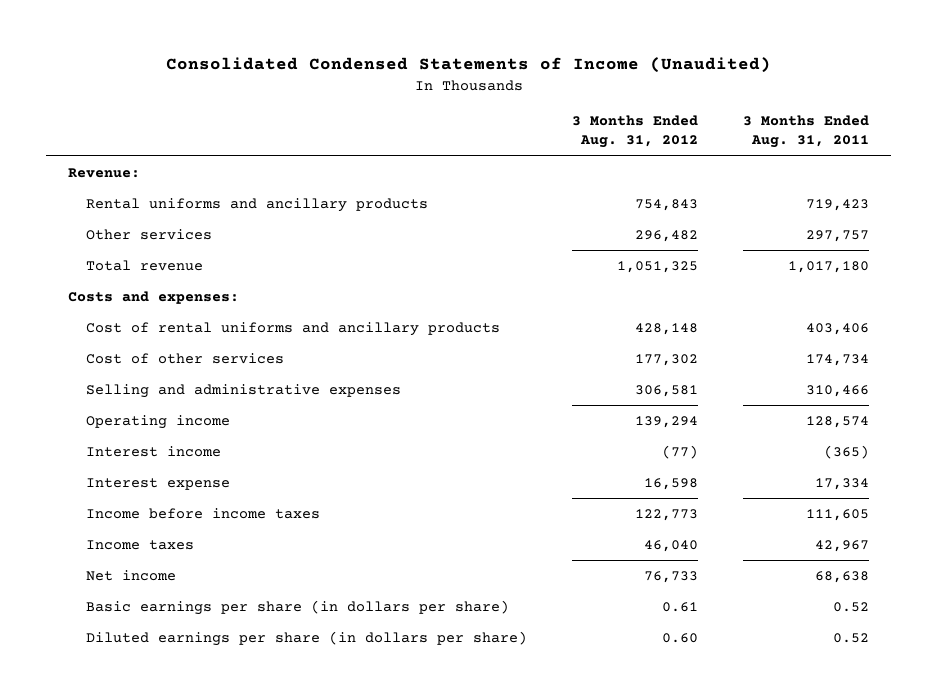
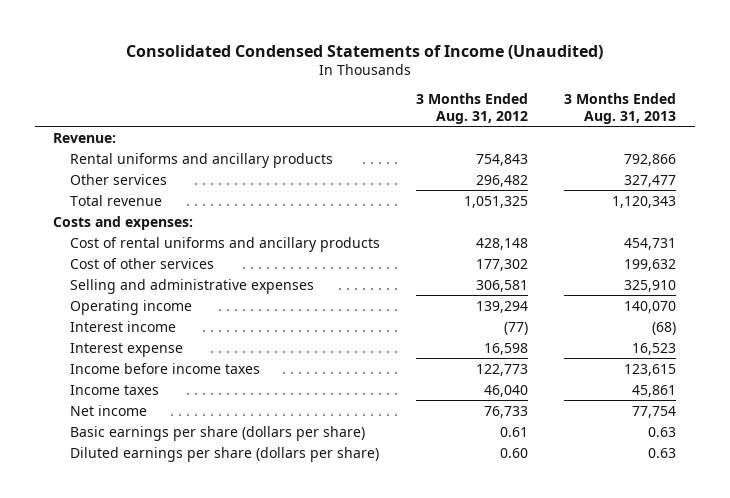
- | 3 Months Ended Aug. 31, 2012 | 3 Months Ended Aug. 31, 2011
+ | 3 Months Ended Aug. 31, 2012 | 3 Months Ended Aug. 31, 2013
- Basic earnings per share (in dollars per share) | 0.61 | 0.52
- Diluted earnings per share (in dollars per share) | 0.60 | 0.52
+ Basic earnings per share (dollars per share) | 0.61 | 0.63
+ Diluted earnings per share (dollars per share) | 0.60 | 0.63

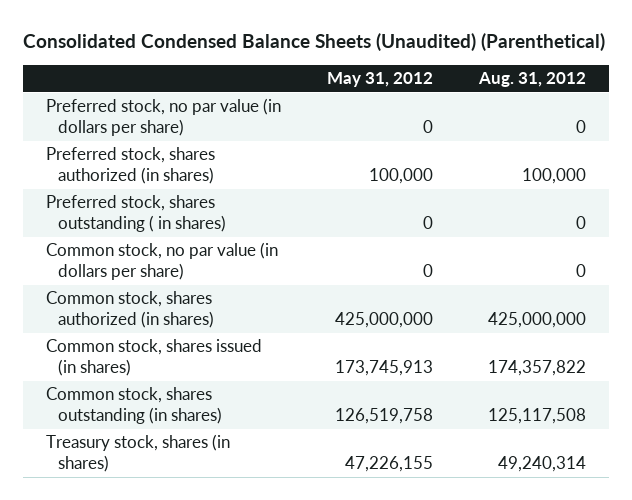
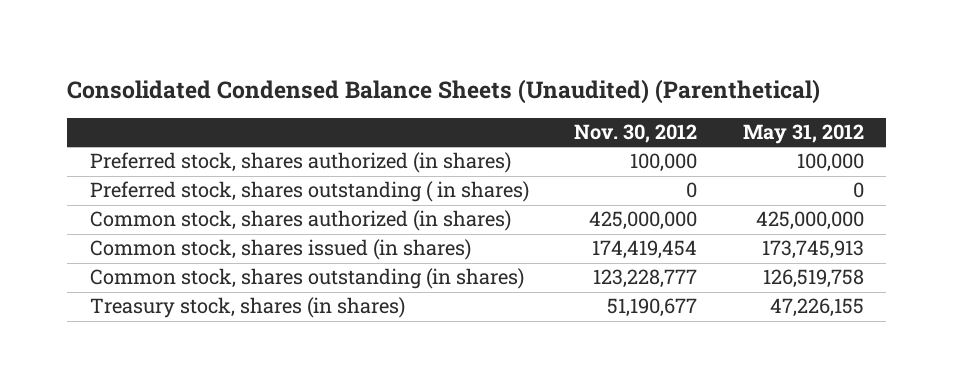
- | May 31, 2012 | Aug. 31, 2012
+ | Nov. 30, 2012 | May 31, 2012
- Preferred stock, no par value (in dollars per share) | 0 | 0
- Common stock, no par value (in dollars per share) | 0 | 0

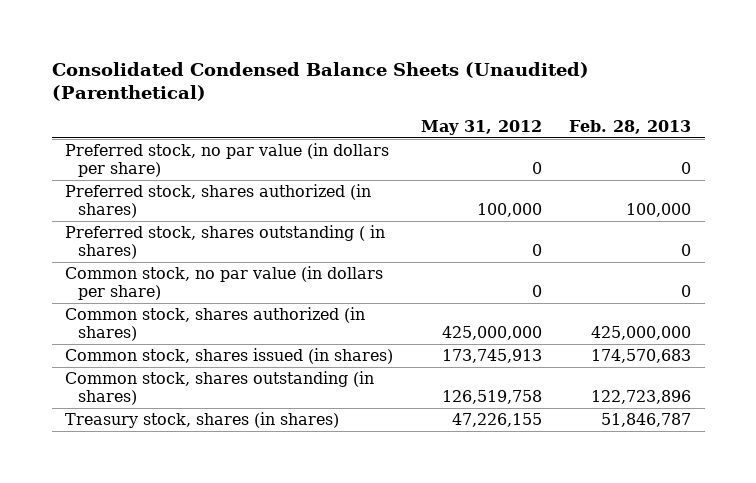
- | Nov. 30, 2012 | May 31, 2012
+ | May 31, 2012 | Feb. 28, 2013
+ Preferred stock, no par value (in dollars per share) | 0 | 0
+ Common stock, no par value (in dollars per share) | 0 | 0

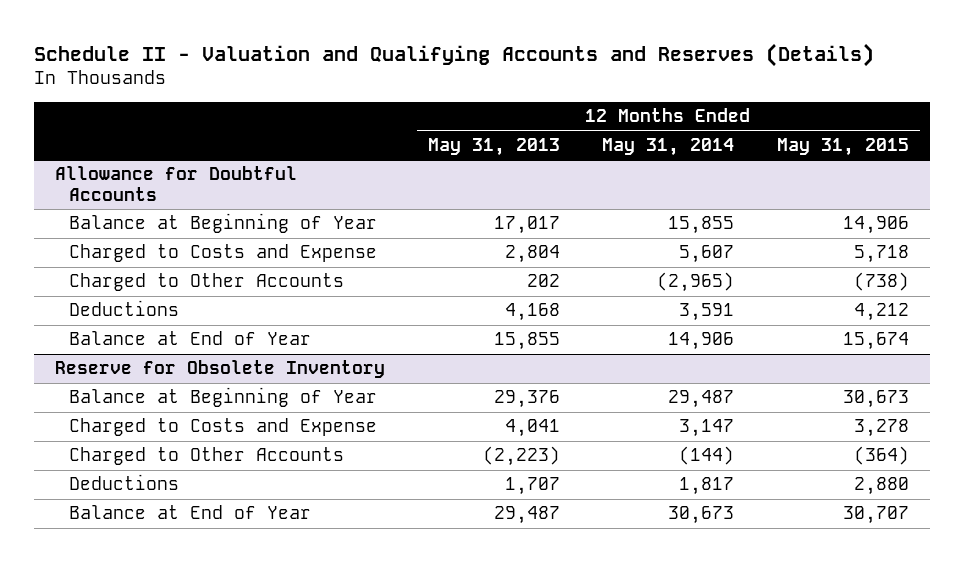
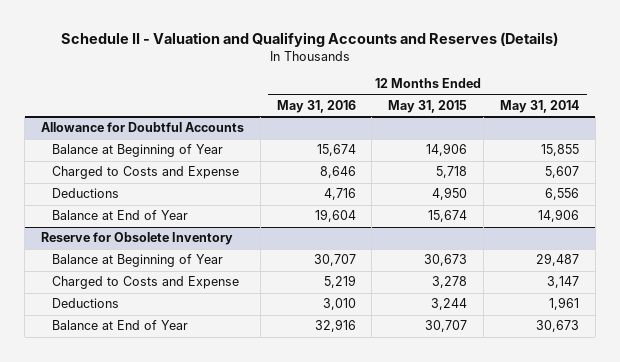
- | 12 Months Ended May 31, 2013 | 12 Months Ended May 31, 2014 | 12 Months Ended May 31, 2015
+ | 12 Months Ended May 31, 2016 | 12 Months Ended May 31, 2015 | 12 Months Ended May 31, 2014
@ Allowance for Doubtful Accounts
- Charged to Other Accounts | 202 | (2,965) | (738)
- Deductions | 4,168 | 3,591 | 4,212
+ Deductions | 4,716 | 4,950 | 6,556
@ Reserve for Obsolete Inventory
- Charged to Other Accounts | (2,223) | (144) | (364)
- Deductions | 1,707 | 1,817 | 2,880
+ Deductions | 3,010 | 3,244 | 1,961

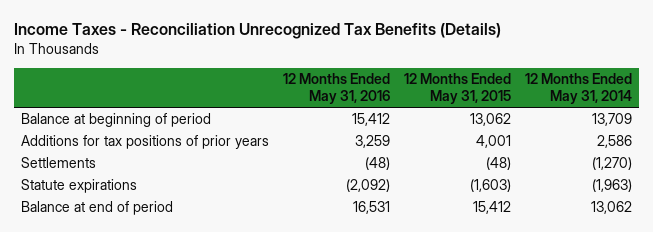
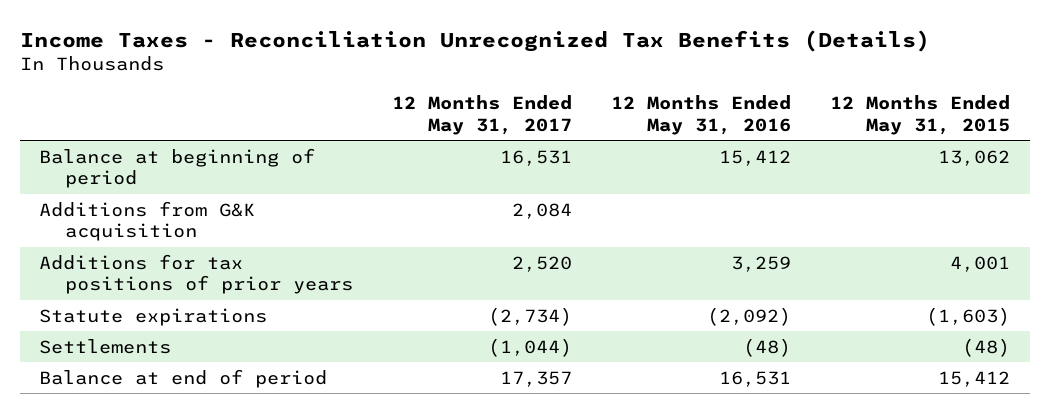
- | 12 Months Ended May 31, 2016 | 12 Months Ended May 31, 2015 | 12 Months Ended May 31, 2014
+ | 12 Months Ended May 31, 2017 | 12 Months Ended May 31, 2016 | 12 Months Ended May 31, 2015
+ Additions from G&K acquisition | 2,084 | |
moved down: Settlements | (1,044) | (48) | (48)

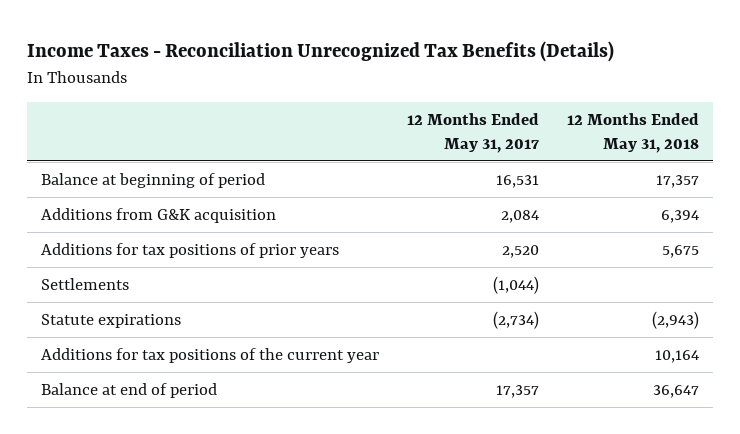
- | 12 Months Ended May 31, 2017 | 12 Months Ended May 31, 2016 | 12 Months Ended May 31, 2015
+ | 12 Months Ended May 31, 2017 | 12 Months Ended May 31, 2018
moved down: Statute expirations | (2,734) | (2,943)
+ Additions for tax positions of the current year | | 10,164

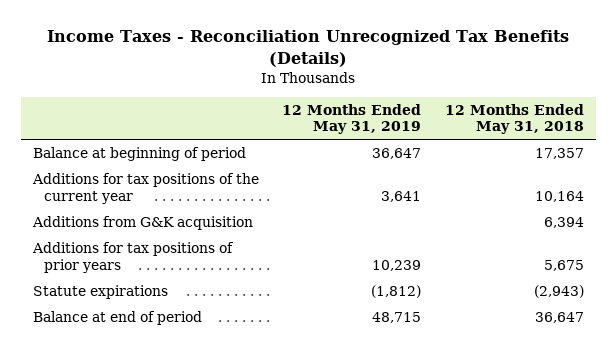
- | 12 Months Ended May 31, 2017 | 12 Months Ended May 31, 2018
+ | 12 Months Ended May 31, 2019 | 12 Months Ended May 31, 2018
moved up: Additions for tax positions of the current year | 3,641 | 10,164
- Settlements | (1,044) |

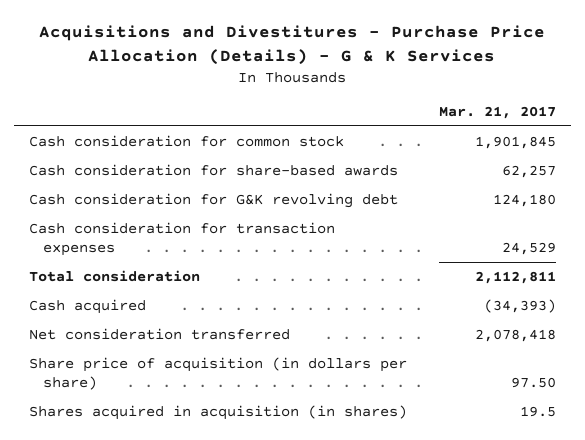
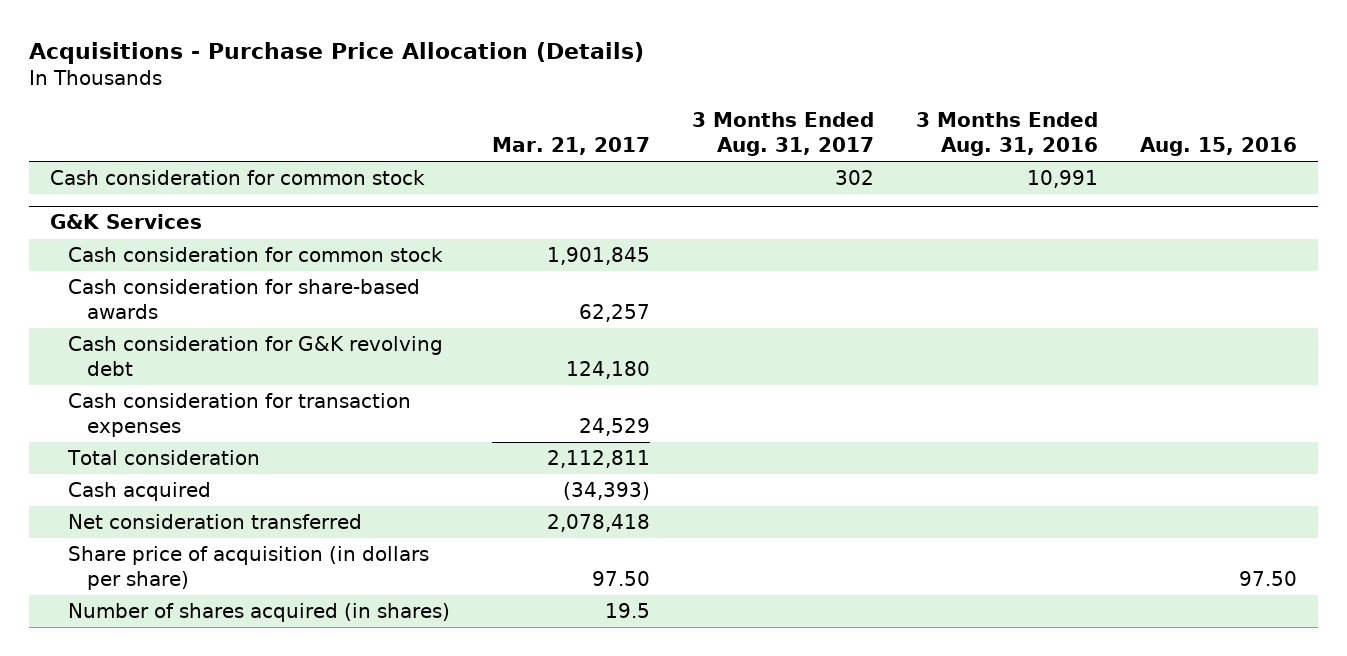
- Acquisitions and Divestitures - Purchase Price Allocation (Details) - G & K Services
+ Acquisitions - Purchase Price Allocation (Details)
- | Mar. 21, 2017
+ | Mar. 21, 2017 | 3 Months Ended Aug. 31, 2017 | 3 Months Ended Aug. 31, 2016 | Aug. 15, 2016
+ Cash consideration for common stock | | 302 | 10,991 |
+ G&K Services
- Shares acquired in acquisition (in shares) | 19.5
+ Number of shares acquired (in shares) | 19.5 | | |

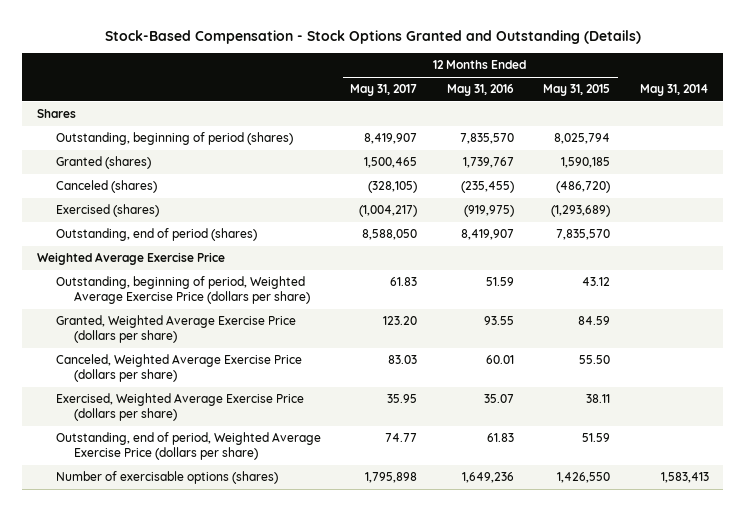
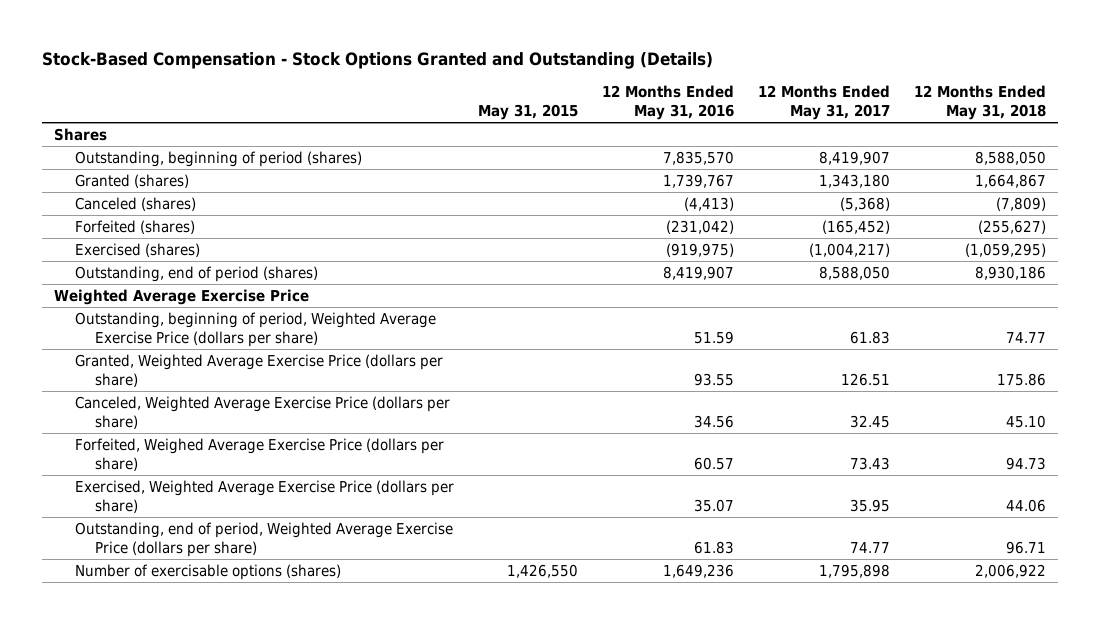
- | 12 Months Ended May 31, 2017 | 12 Months Ended May 31, 2016 | 12 Months Ended May 31, 2015 | May 31, 2014
+ | May 31, 2015 | 12 Months Ended May 31, 2016 | 12 Months Ended May 31, 2017 | 12 Months Ended May 31, 2018
- Granted (shares) | 1,500,465 | 1,739,767 | 1,590,185 |
- Canceled (shares) | (328,105) | (235,455) | (486,720) |
+ Granted (shares) | | 1,739,767 | 1,343,180 | 1,664,867
+ Canceled (shares) | | (4,413) | (5,368) | (7,809)
+ Forfeited (shares) | | (231,042) | (165,452) | (255,627)
- Granted, Weighted Average Exercise Price (dollars per share) | 123.20 | 93.55 | 84.59 |
- Canceled, Weighted Average Exercise Price (dollars per share) | 83.03 | 60.01 | 55.50 |
+ Granted, Weighted Average Exercise Price (dollars per share) | | 93.55 | 126.51 | 175.86
+ Canceled, Weighted Average Exercise Price (dollars per share) | | 34.56 | 32.45 | 45.10
+ Forfeited, Weighed Average Exercise Price (dollars per share) | | 60.57 | 73.43 | 94.73

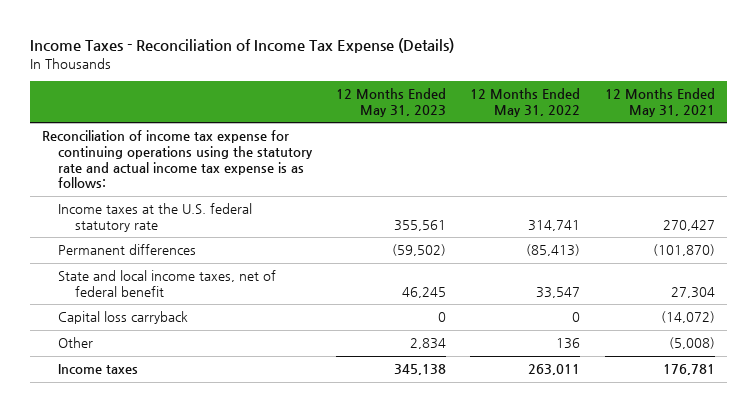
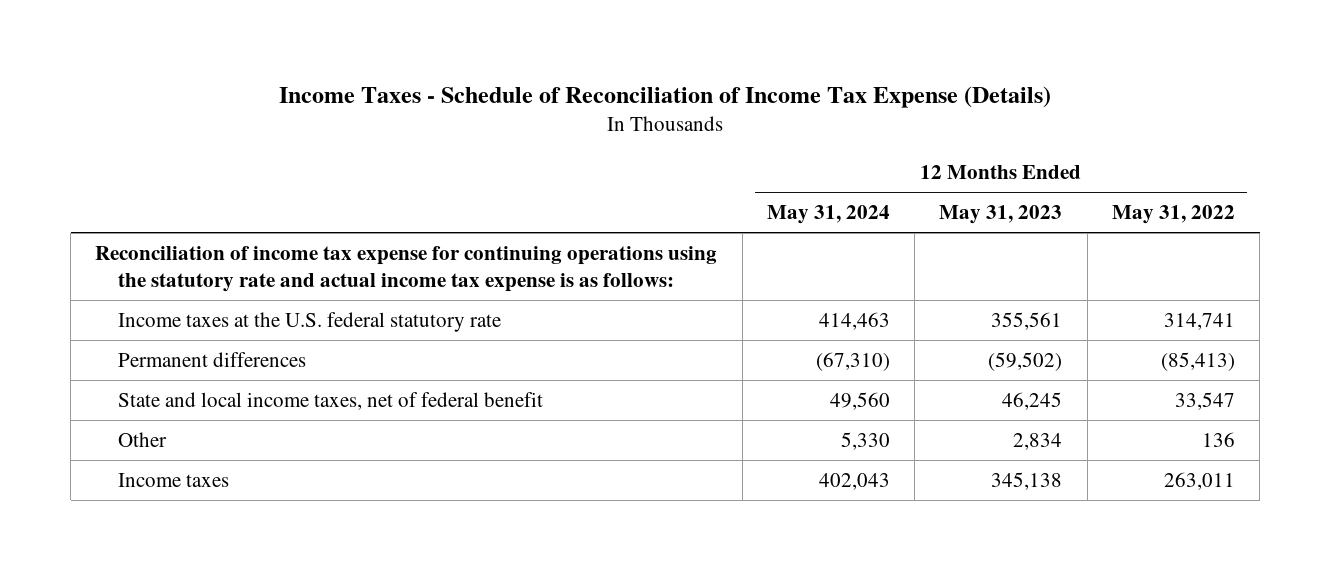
- Income Taxes - Reconciliation of Income Tax Expense (Details)
+ Income Taxes - Schedule of Reconciliation of Income Tax Expense (Details)
- | 12 Months Ended May 31, 2023 | 12 Months Ended May 31, 2022 | 12 Months Ended May 31, 2021
+ | 12 Months Ended May 31, 2024 | 12 Months Ended May 31, 2023 | 12 Months Ended May 31, 2022
- Capital loss carryback | 0 | 0 | (14,072)

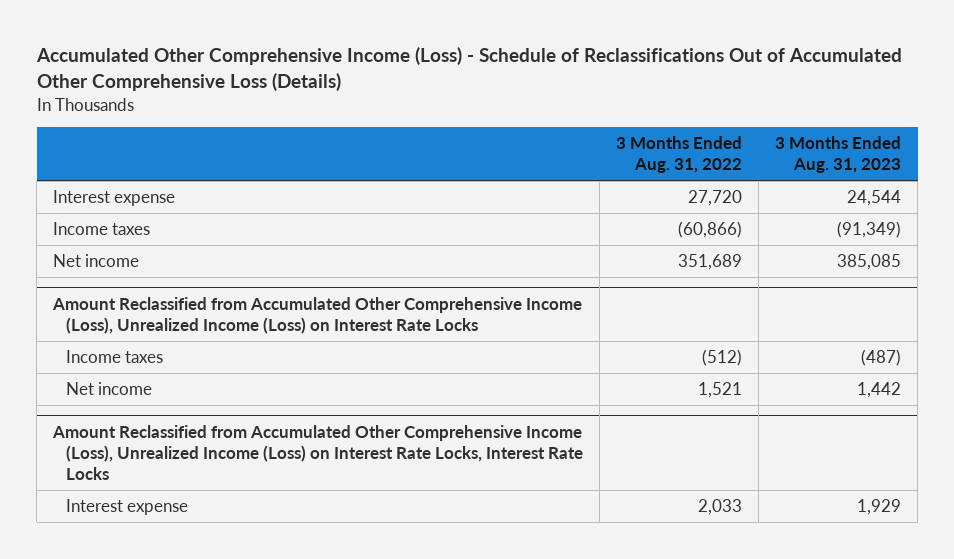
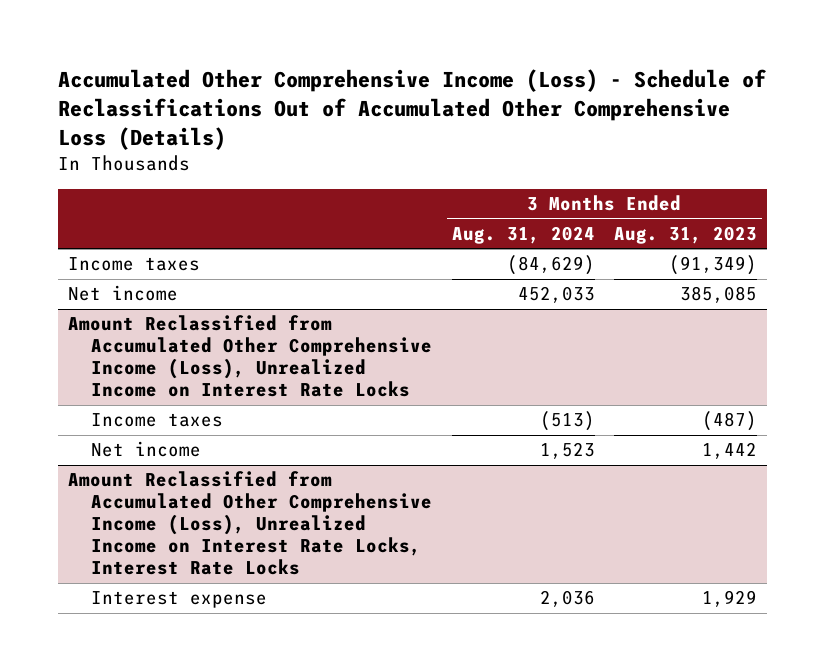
- | 3 Months Ended Aug. 31, 2022 | 3 Months Ended Aug. 31, 2023
+ | 3 Months Ended Aug. 31, 2024 | 3 Months Ended Aug. 31, 2023
- Interest expense | 27,720 | 24,544
- Amount Reclassified from Accumulated Other Comprehensive Income (Loss), Unrealized Income (Loss) on Interest Rate Locks
+ Amount Reclassified from Accumulated Other Comprehensive Income (Loss), Unrealized Income on Interest Rate Locks
- Amount Reclassified from Accumulated Other Comprehensive Income (Loss), Unrealized Income (Loss) on Interest Rate Locks, Interest Rate Locks
+ Amount Reclassified from Accumulated Other Comprehensive Income (Loss), Unrealized Income on Interest Rate Locks, Interest Rate Locks

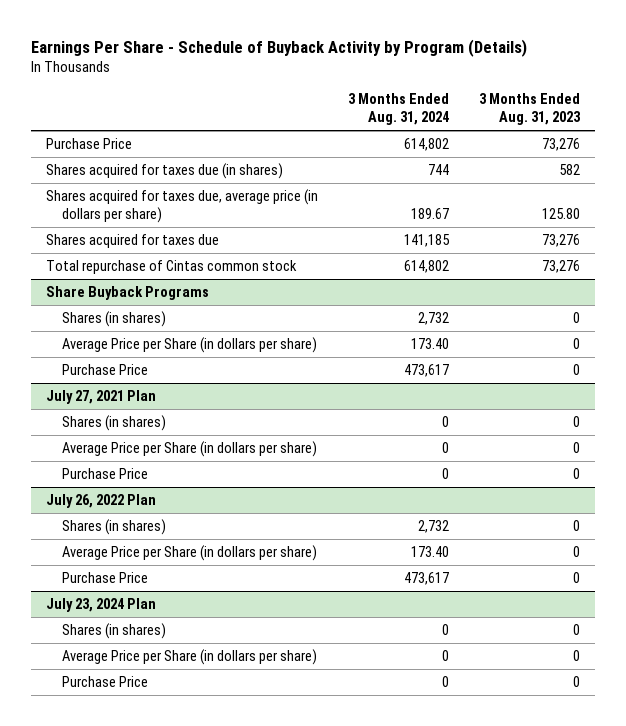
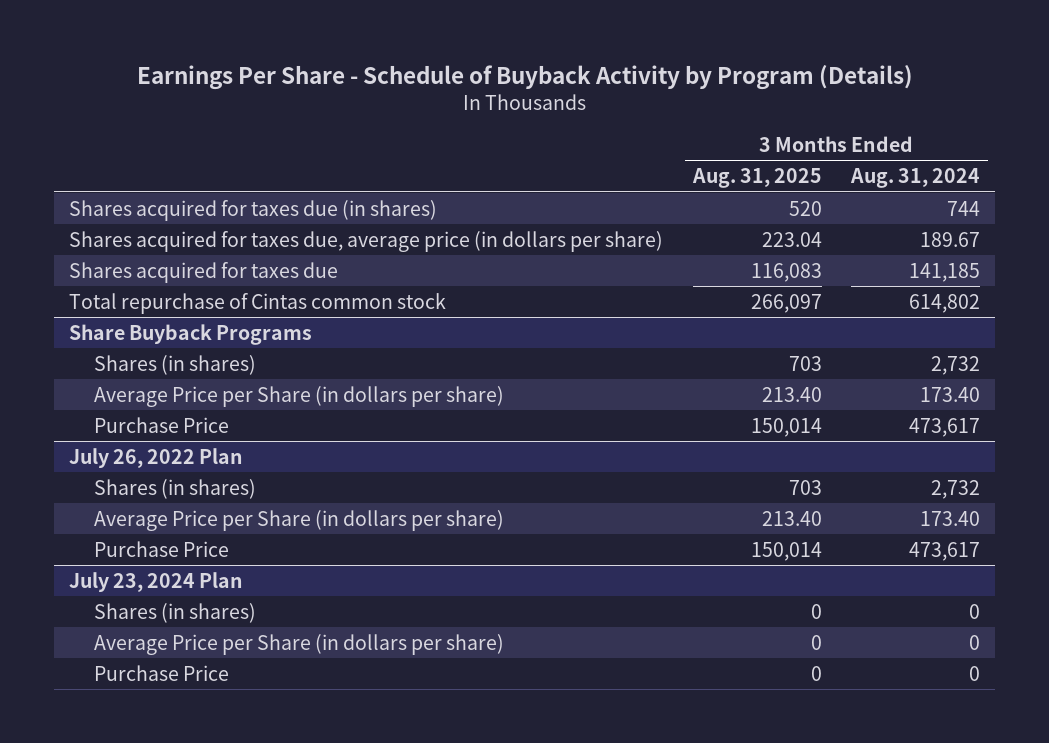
- | 3 Months Ended Aug. 31, 2024 | 3 Months Ended Aug. 31, 2023
+ | 3 Months Ended Aug. 31, 2025 | 3 Months Ended Aug. 31, 2024
- Purchase Price | 614,802 | 73,276
- July 27, 2021 Plan
- Shares (in shares) | 0 | 0
- Average Price per Share (in dollars per share) | 0 | 0
- Purchase Price | 0 | 0

